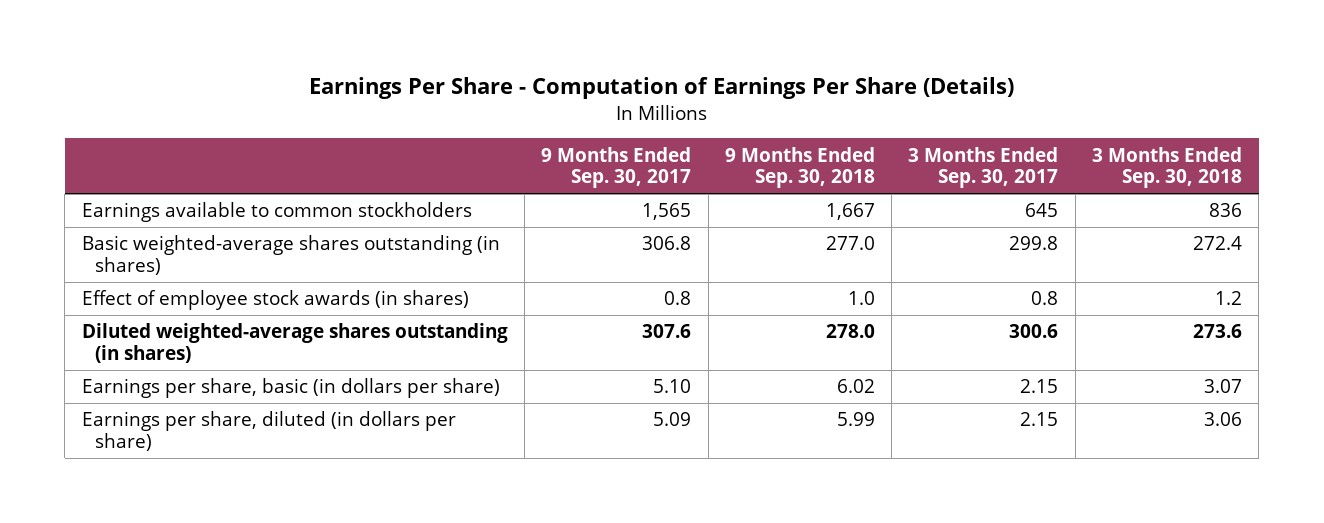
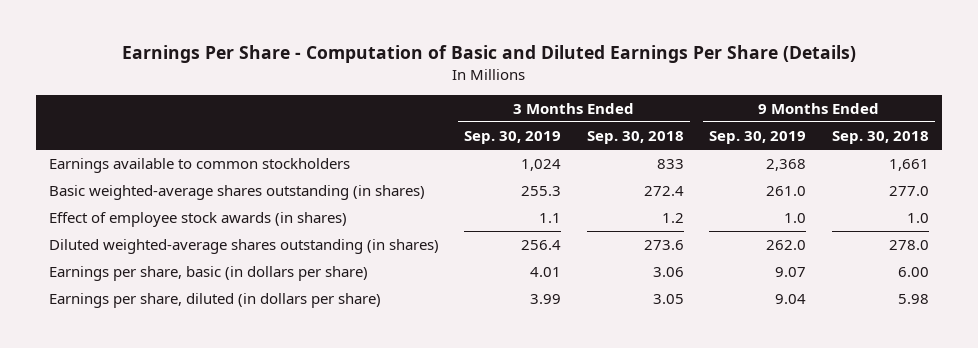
- Earnings Per Share - Computation of Earnings Per Share (Details)
+ Earnings Per Share - Computation of Basic and Diluted Earnings Per Share (Details)
- | 9 Months Ended Sep. 30, 2017 | 9 Months Ended Sep. 30, 2018 | 3 Months Ended Sep. 30, 2017 | 3 Months Ended Sep. 30, 2018
+ | 3 Months Ended Sep. 30, 2019 | 3 Months Ended Sep. 30, 2018 | 9 Months Ended Sep. 30, 2019 | 9 Months Ended Sep. 30, 2018
- Earnings available to common stockholders | 1,565 | 1,667 | 645 | 836
+ Earnings available to common stockholders | 1,024 | 833 | 2,368 | 1,661
- Earnings per share, basic (in dollars per share) | 5.10 | 6.02 | 2.15 | 3.07
- Earnings per share, diluted (in dollars per share) | 5.09 | 5.99 | 2.15 | 3.06
+ Earnings per share, basic (in dollars per share) | 4.01 | 3.06 | 9.07 | 6.00
+ Earnings per share, diluted (in dollars per share) | 3.99 | 3.05 | 9.04 | 5.98

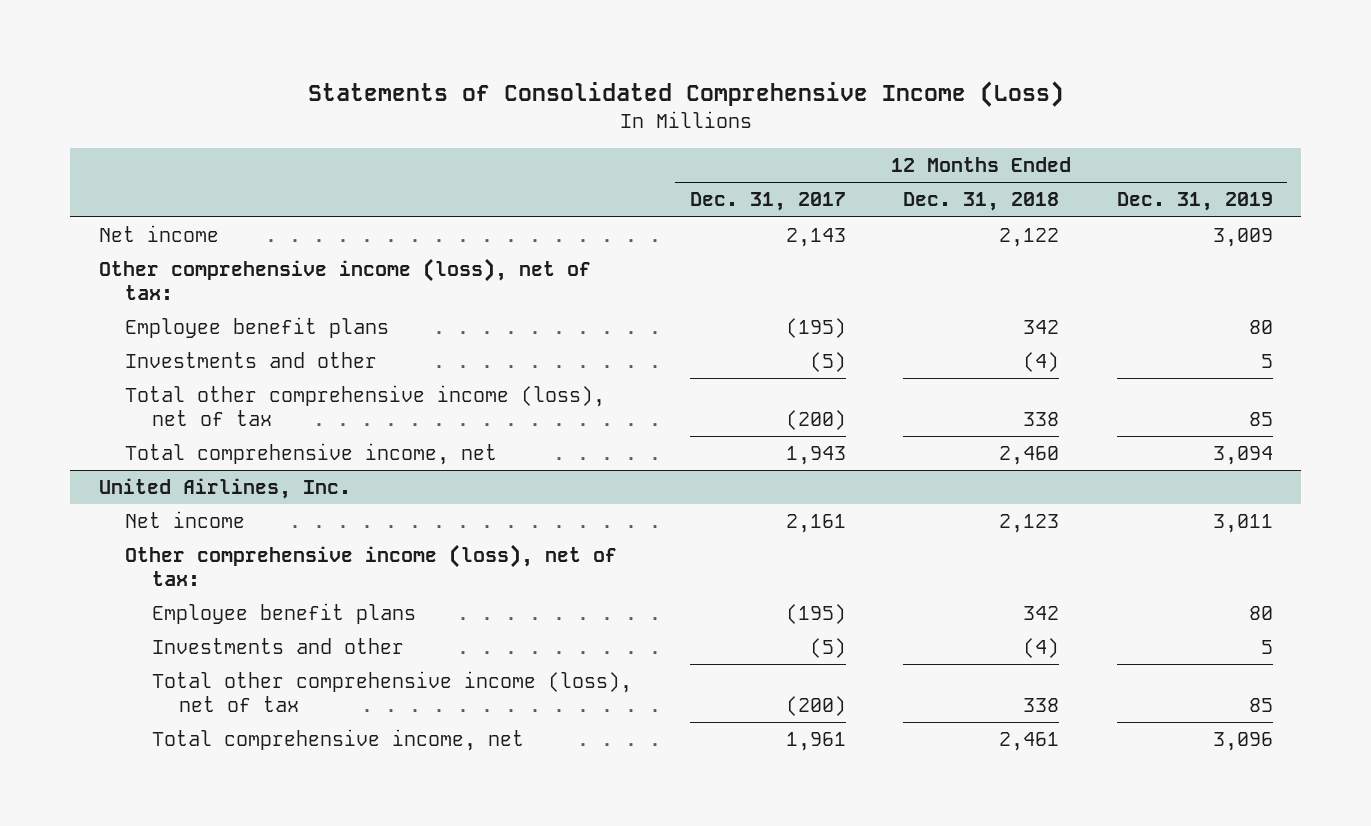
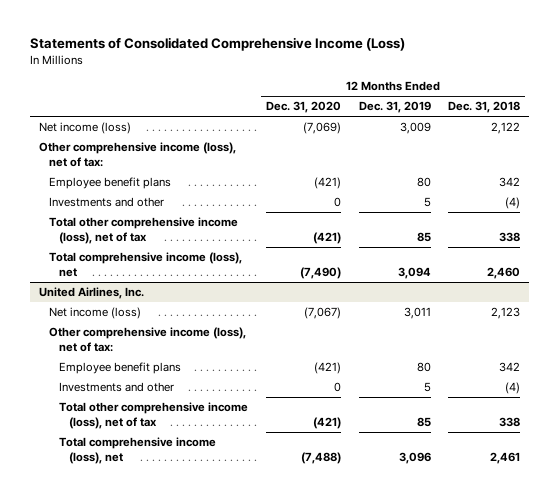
- | 12 Months Ended Dec. 31, 2017 | 12 Months Ended Dec. 31, 2018 | 12 Months Ended Dec. 31, 2019
+ | 12 Months Ended Dec. 31, 2020 | 12 Months Ended Dec. 31, 2019 | 12 Months Ended Dec. 31, 2018
- Net income | 2,143 | 2,122 | 3,009
+ Net income (loss) | (7,069) | 3,009 | 2,122
- Total comprehensive income, net | 1,943 | 2,460 | 3,094
+ Total comprehensive income (loss), net | (7,490) | 3,094 | 2,460
@ United Airlines, Inc.
- Net income | 2,161 | 2,123 | 3,011
+ Net income (loss) | (7,067) | 3,011 | 2,123
- Total comprehensive income, net | 1,961 | 2,461 | 3,096
+ Total comprehensive income (loss), net | (7,488) | 3,096 | 2,461

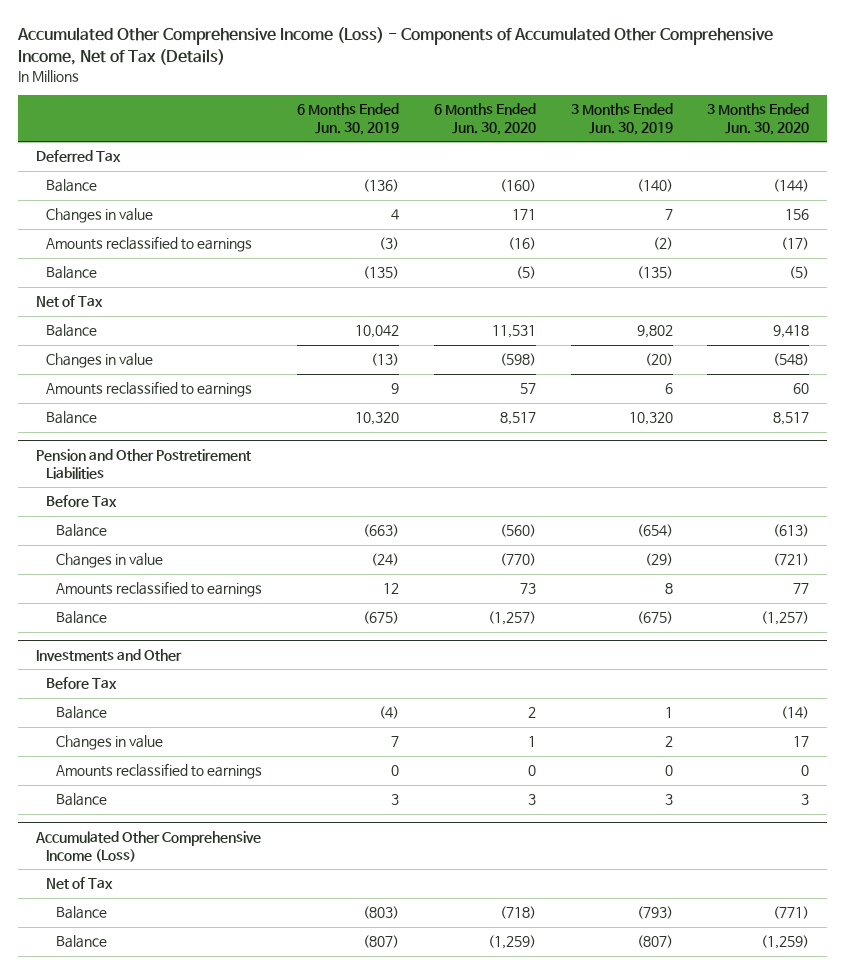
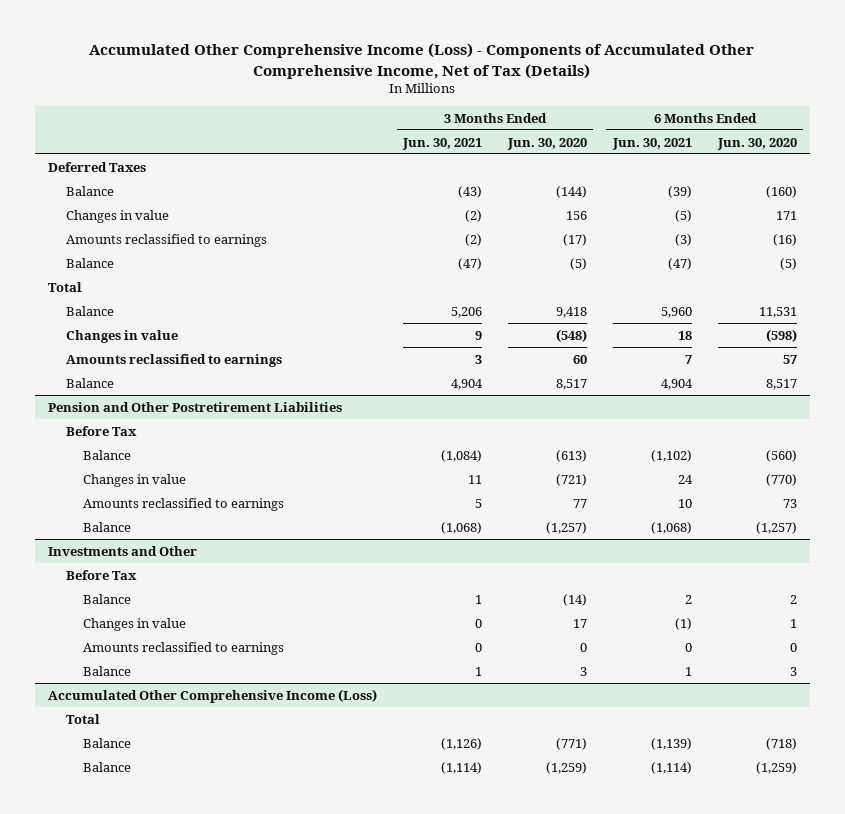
- | 6 Months Ended Jun. 30, 2019 | 6 Months Ended Jun. 30, 2020 | 3 Months Ended Jun. 30, 2019 | 3 Months Ended Jun. 30, 2020
+ | 3 Months Ended Jun. 30, 2021 | 3 Months Ended Jun. 30, 2020 | 6 Months Ended Jun. 30, 2021 | 6 Months Ended Jun. 30, 2020
- Deferred Tax
+ Deferred Taxes
- Net of Tax
+ Total
@ Accumulated Other Comprehensive Income (Loss)
- Net of Tax
+ Total

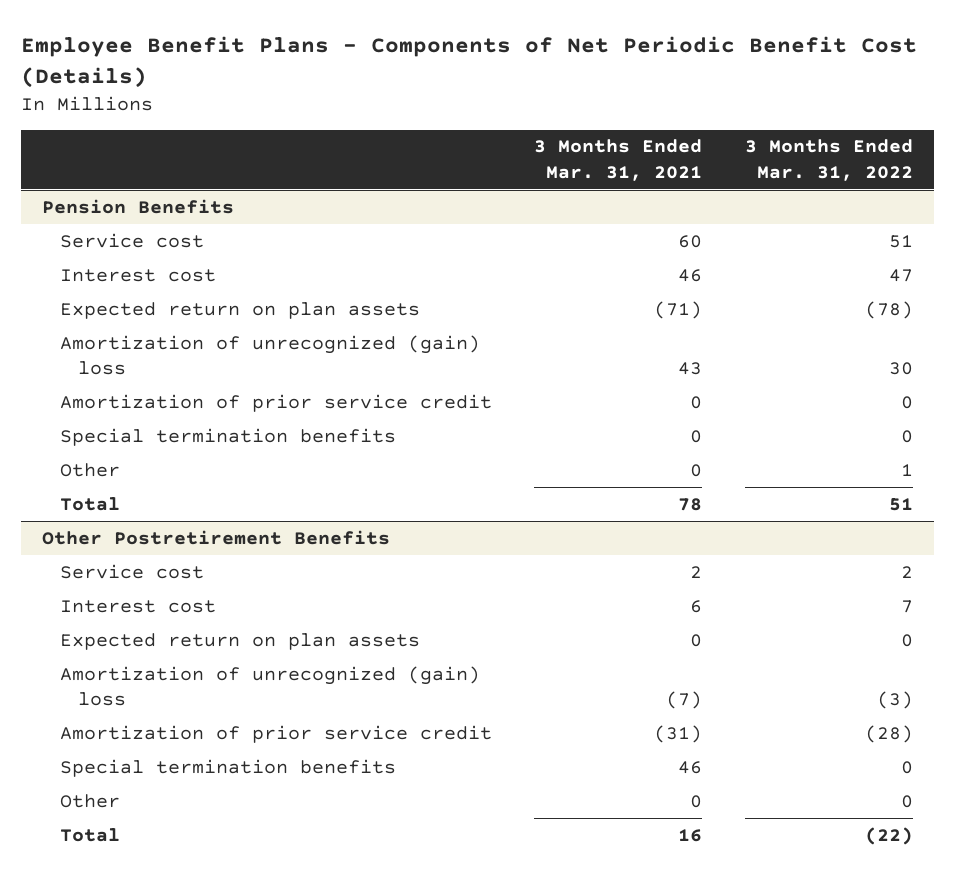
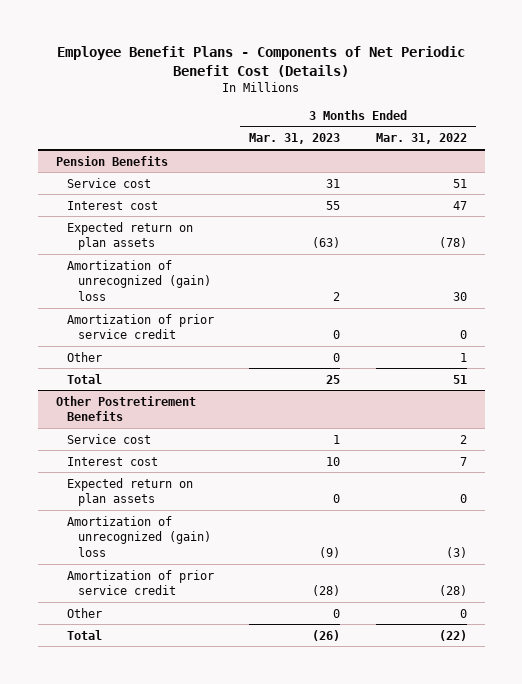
- | 3 Months Ended Mar. 31, 2021 | 3 Months Ended Mar. 31, 2022
+ | 3 Months Ended Mar. 31, 2023 | 3 Months Ended Mar. 31, 2022
@ Pension Benefits
- Special termination benefits | 0 | 0
@ Other Postretirement Benefits
- Special termination benefits | 46 | 0

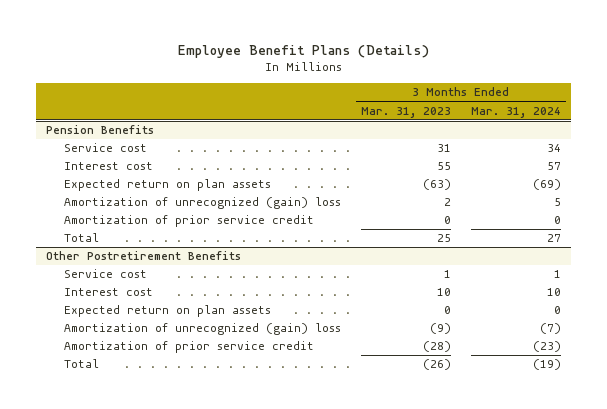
- Employee Benefit Plans - Components of Net Periodic Benefit Cost (Details)
+ Employee Benefit Plans (Details)
- | 3 Months Ended Mar. 31, 2023 | 3 Months Ended Mar. 31, 2022
+ | 3 Months Ended Mar. 31, 2023 | 3 Months Ended Mar. 31, 2024
@ Pension Benefits
- Other | 0 | 1
@ Other Postretirement Benefits
- Other | 0 | 0

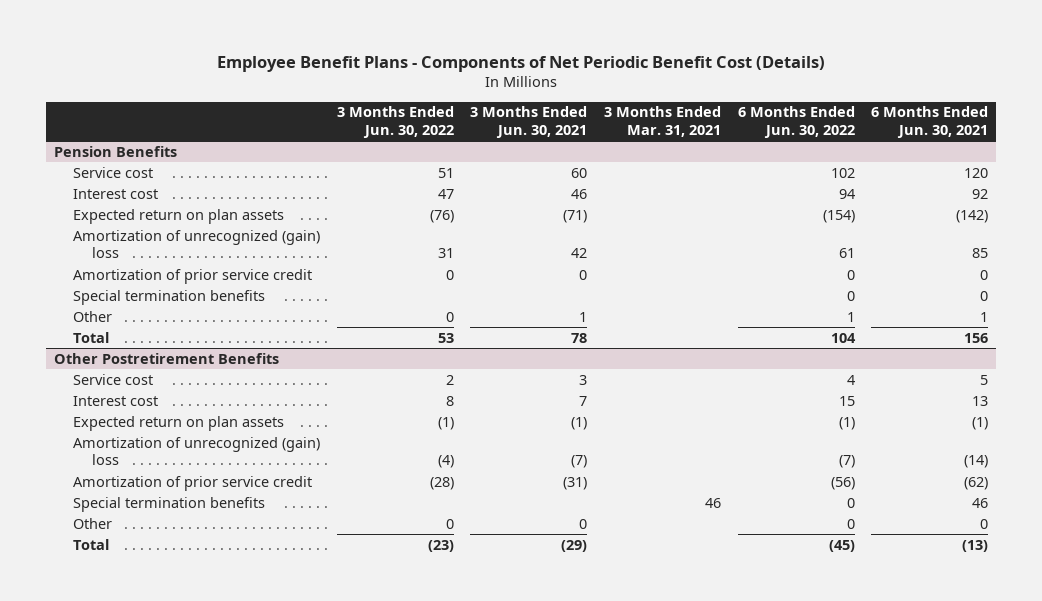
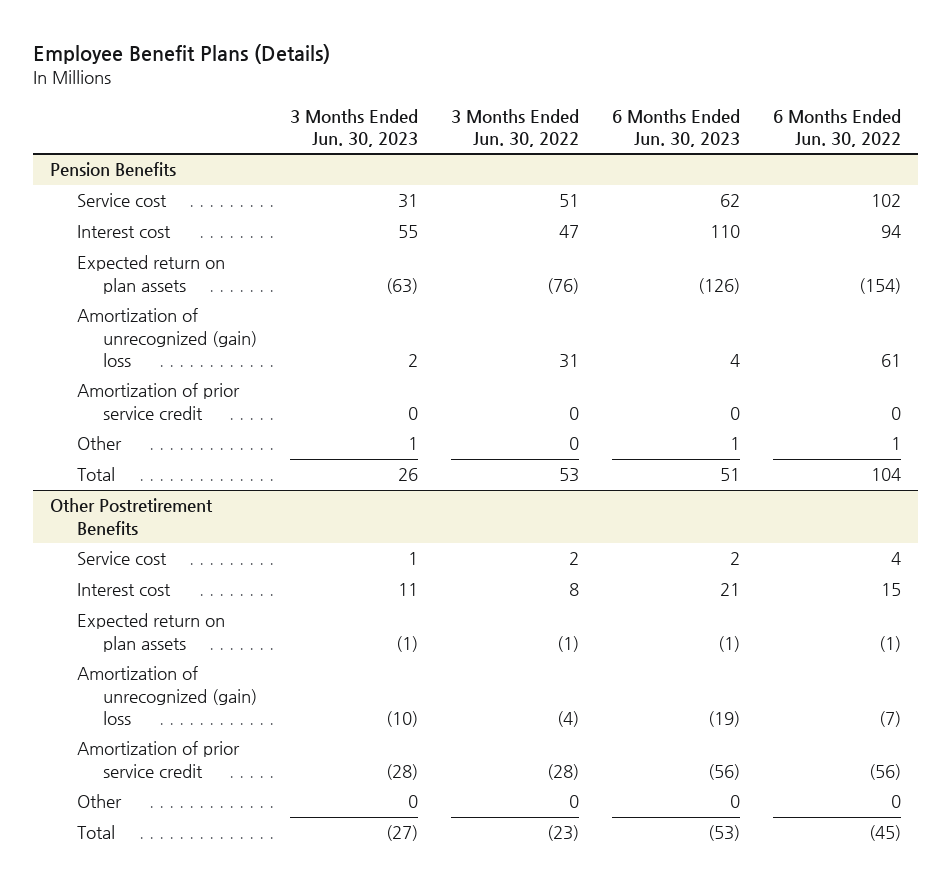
- Employee Benefit Plans - Components of Net Periodic Benefit Cost (Details)
+ Employee Benefit Plans (Details)
- | 3 Months Ended Jun. 30, 2022 | 3 Months Ended Jun. 30, 2021 | 3 Months Ended Mar. 31, 2021 | 6 Months Ended Jun. 30, 2022 | 6 Months Ended Jun. 30, 2021
+ | 3 Months Ended Jun. 30, 2023 | 3 Months Ended Jun. 30, 2022 | 6 Months Ended Jun. 30, 2023 | 6 Months Ended Jun. 30, 2022
@ Pension Benefits
- Special termination benefits | | | | 0 | 0
@ Other Postretirement Benefits
- Special termination benefits | | | 46 | 0 | 46

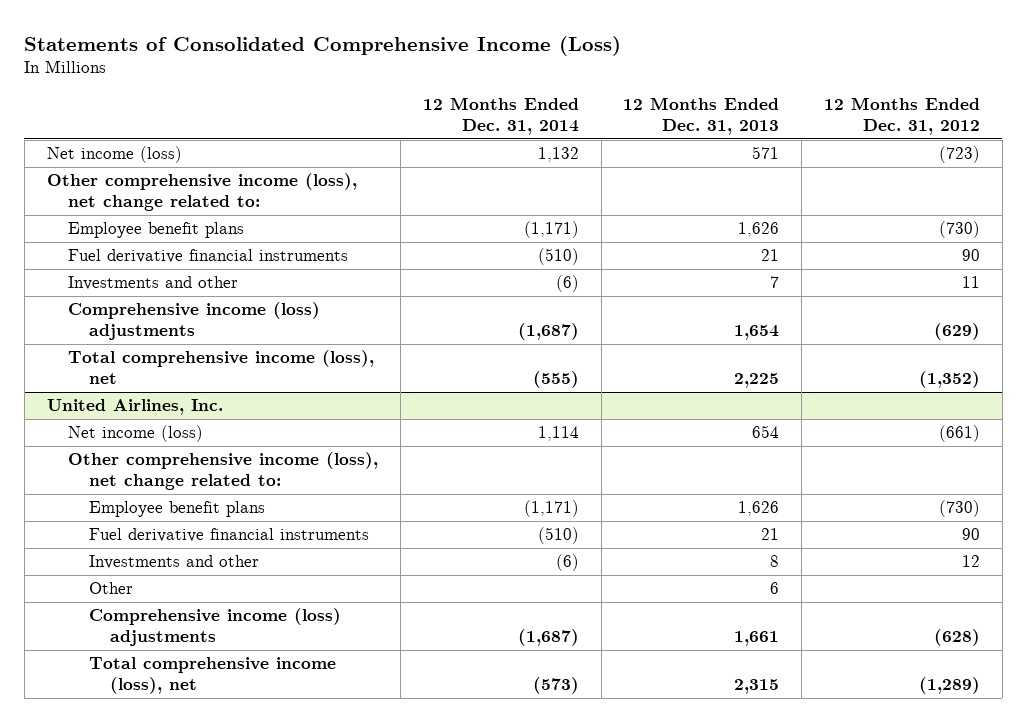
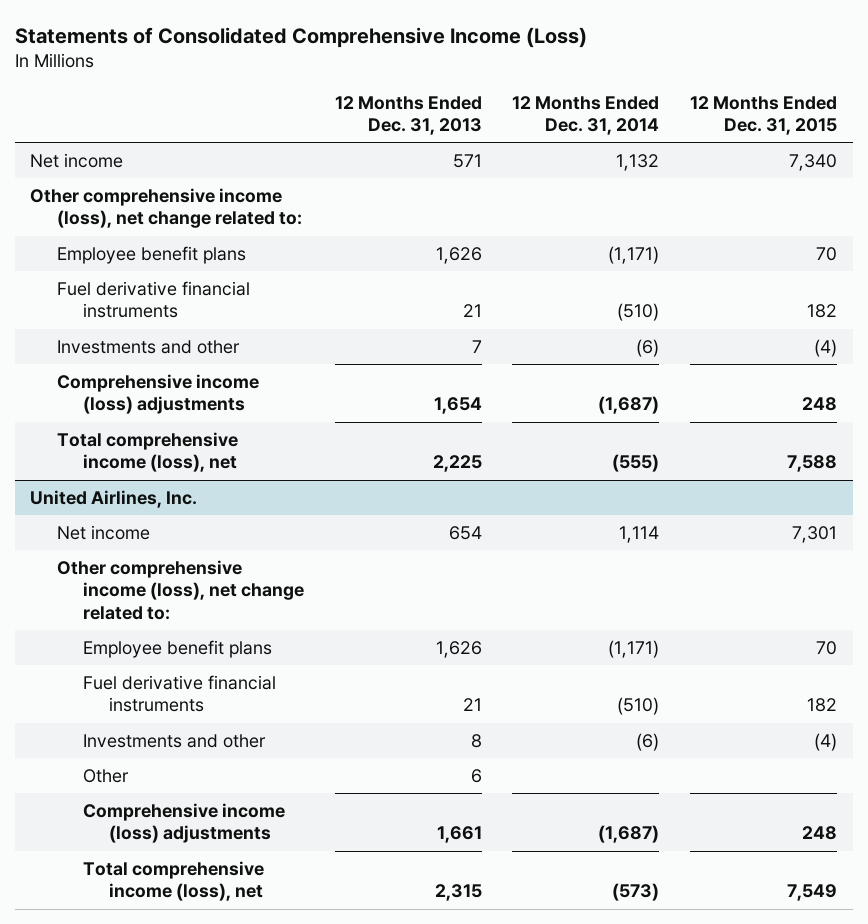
- | 12 Months Ended Dec. 31, 2014 | 12 Months Ended Dec. 31, 2013 | 12 Months Ended Dec. 31, 2012
+ | 12 Months Ended Dec. 31, 2013 | 12 Months Ended Dec. 31, 2014 | 12 Months Ended Dec. 31, 2015
- Net income (loss) | 1,132 | 571 | (723)
+ Net income | 571 | 1,132 | 7,340
@ United Airlines, Inc.
- Net income (loss) | 1,114 | 654 | (661)
+ Net income | 654 | 1,114 | 7,301

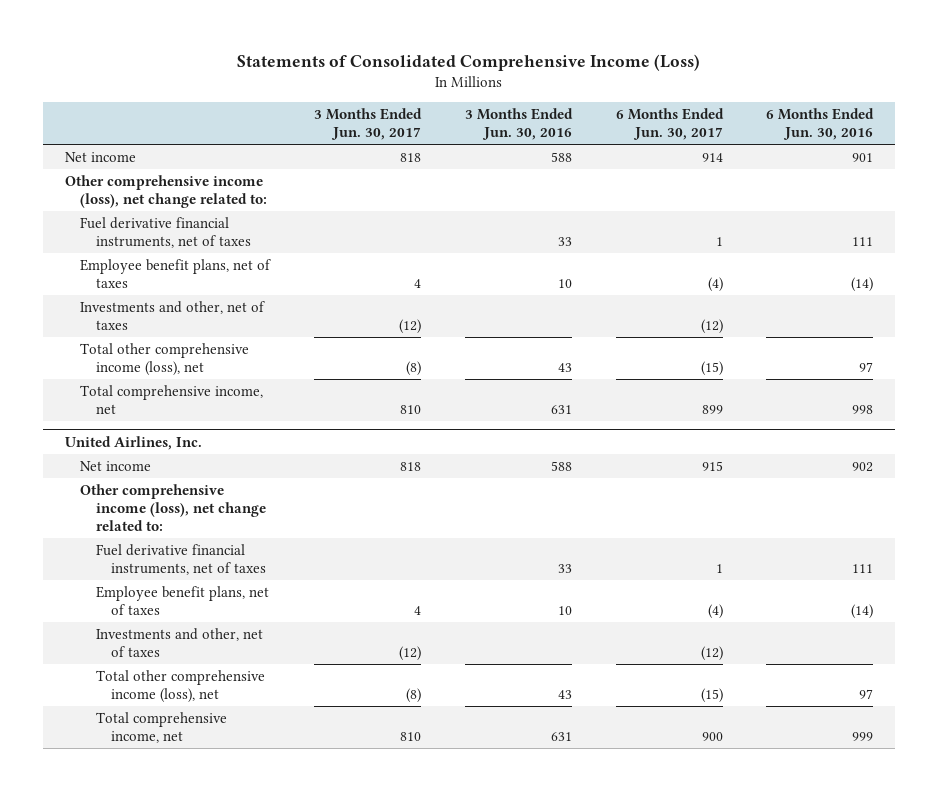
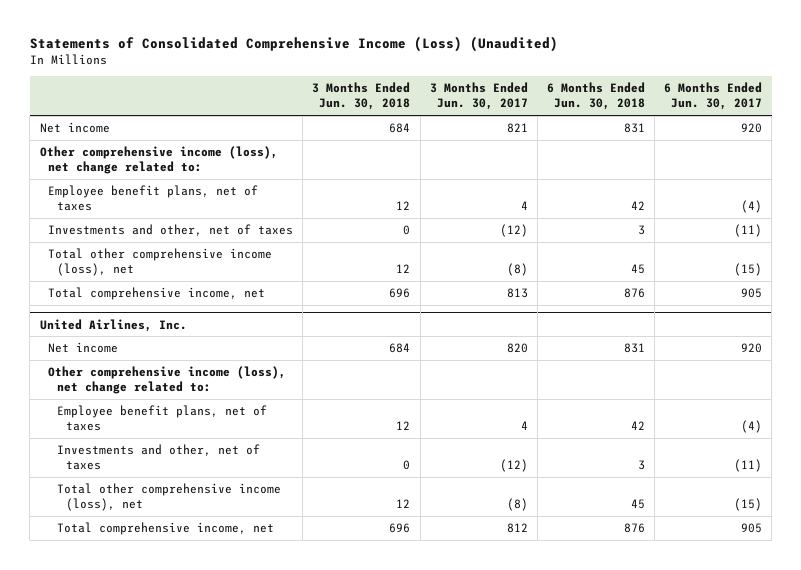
- Statements of Consolidated Comprehensive Income (Loss)
+ Statements of Consolidated Comprehensive Income (Loss) (Unaudited)
- | 3 Months Ended Jun. 30, 2017 | 3 Months Ended Jun. 30, 2016 | 6 Months Ended Jun. 30, 2017 | 6 Months Ended Jun. 30, 2016
+ | 3 Months Ended Jun. 30, 2018 | 3 Months Ended Jun. 30, 2017 | 6 Months Ended Jun. 30, 2018 | 6 Months Ended Jun. 30, 2017
- Net income | 818 | 588 | 914 | 901
+ Net income | 684 | 821 | 831 | 920
- Fuel derivative financial instruments, net of taxes | | 33 | 1 | 111
- Investments and other, net of taxes | (12) | | (12) |
+ Investments and other, net of taxes | 0 | (12) | 3 | (11)
- Total comprehensive income, net | 810 | 631 | 899 | 998
+ Total comprehensive income, net | 696 | 813 | 876 | 905
@ United Airlines, Inc.
- Net income | 818 | 588 | 915 | 902
+ Net income | 684 | 820 | 831 | 920
- Fuel derivative financial instruments, net of taxes | | 33 | 1 | 111
- Investments and other, net of taxes | (12) | | (12) |
+ Investments and other, net of taxes | 0 | (12) | 3 | (11)
- Total comprehensive income, net | 810 | 631 | 900 | 999
+ Total comprehensive income, net | 696 | 812 | 876 | 905

